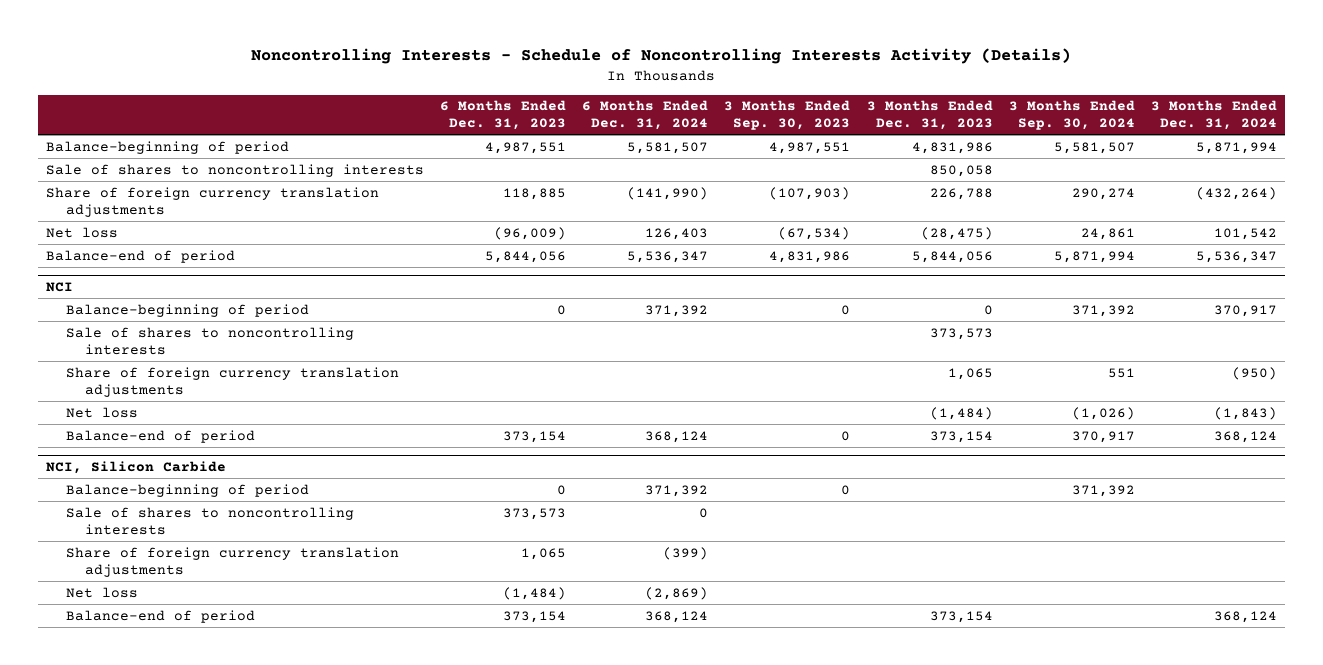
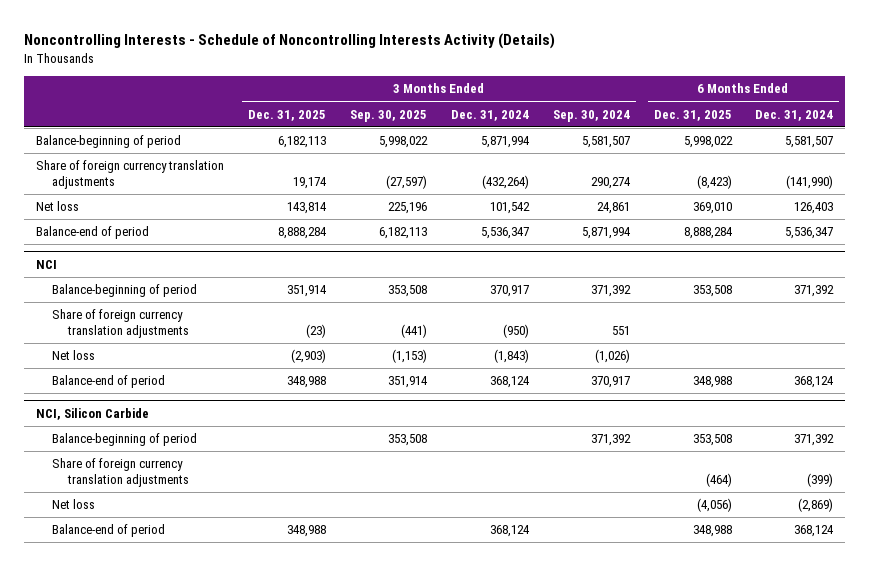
- | 6 Months Ended Dec. 31, 2023 | 6 Months Ended Dec. 31, 2024 | 3 Months Ended Sep. 30, 2023 | 3 Months Ended Dec. 31, 2023 | 3 Months Ended Sep. 30, 2024 | 3 Months Ended Dec. 31, 2024
+ | 3 Months Ended Dec. 31, 2025 | 3 Months Ended Sep. 30, 2025 | 3 Months Ended Dec. 31, 2024 | 3 Months Ended Sep. 30, 2024 | 6 Months Ended Dec. 31, 2025 | 6 Months Ended Dec. 31, 2024
- Sale of shares to noncontrolling interests | | | | 850,058 | |
@ NCI
- Sale of shares to noncontrolling interests | | | | 373,573 | |
@ NCI, Silicon Carbide
- Sale of shares to noncontrolling interests | 373,573 | 0 | | | |

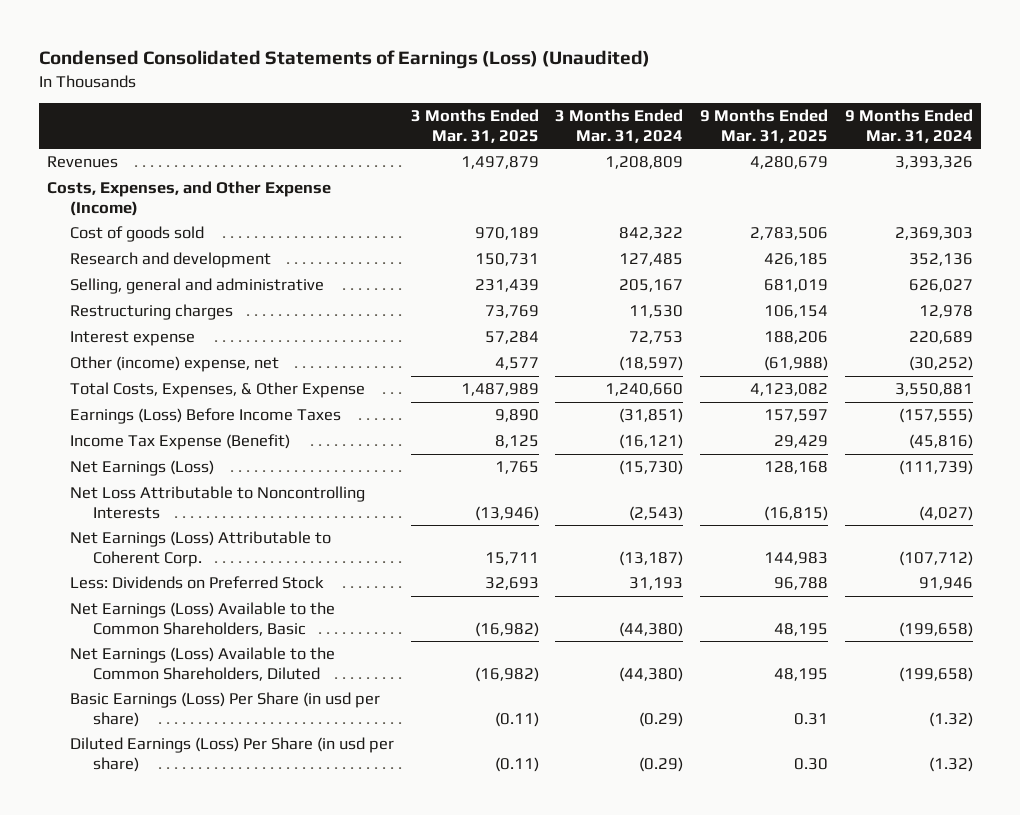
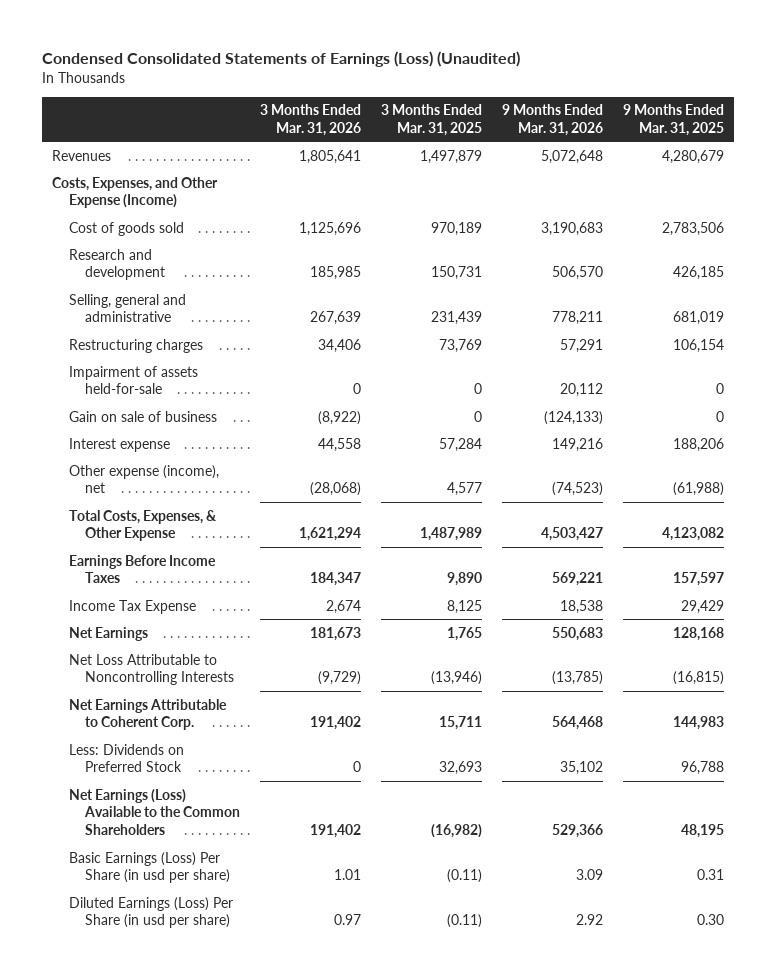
- | 3 Months Ended Mar. 31, 2025 | 3 Months Ended Mar. 31, 2024 | 9 Months Ended Mar. 31, 2025 | 9 Months Ended Mar. 31, 2024
+ | 3 Months Ended Mar. 31, 2026 | 3 Months Ended Mar. 31, 2025 | 9 Months Ended Mar. 31, 2026 | 9 Months Ended Mar. 31, 2025
+ Impairment of assets held-for-sale | 0 | 0 | 20,112 | 0
+ Gain on sale of business | (8,922) | 0 | (124,133) | 0
- Other (income) expense, net | 4,577 | (18,597) | (61,988) | (30,252)
+ Other expense (income), net | (28,068) | 4,577 | (74,523) | (61,988)
- Earnings (Loss) Before Income Taxes | 9,890 | (31,851) | 157,597 | (157,555)
- Income Tax Expense (Benefit) | 8,125 | (16,121) | 29,429 | (45,816)
- Net Earnings (Loss) | 1,765 | (15,730) | 128,168 | (111,739)
+ Earnings Before Income Taxes | 184,347 | 9,890 | 569,221 | 157,597
+ Income Tax Expense | 2,674 | 8,125 | 18,538 | 29,429
+ Net Earnings | 181,673 | 1,765 | 550,683 | 128,168
- Net Earnings (Loss) Attributable to Coherent Corp. | 15,711 | (13,187) | 144,983 | (107,712)
+ Net Earnings Attributable to Coherent Corp. | 191,402 | 15,711 | 564,468 | 144,983
- Net Earnings (Loss) Available to the Common Shareholders, Basic | (16,982) | (44,380) | 48,195 | (199,658)
- Net Earnings (Loss) Available to the Common Shareholders, Diluted | (16,982) | (44,380) | 48,195 | (199,658)
+ Net Earnings (Loss) Available to the Common Shareholders | 191,402 | (16,982) | 529,366 | 48,195

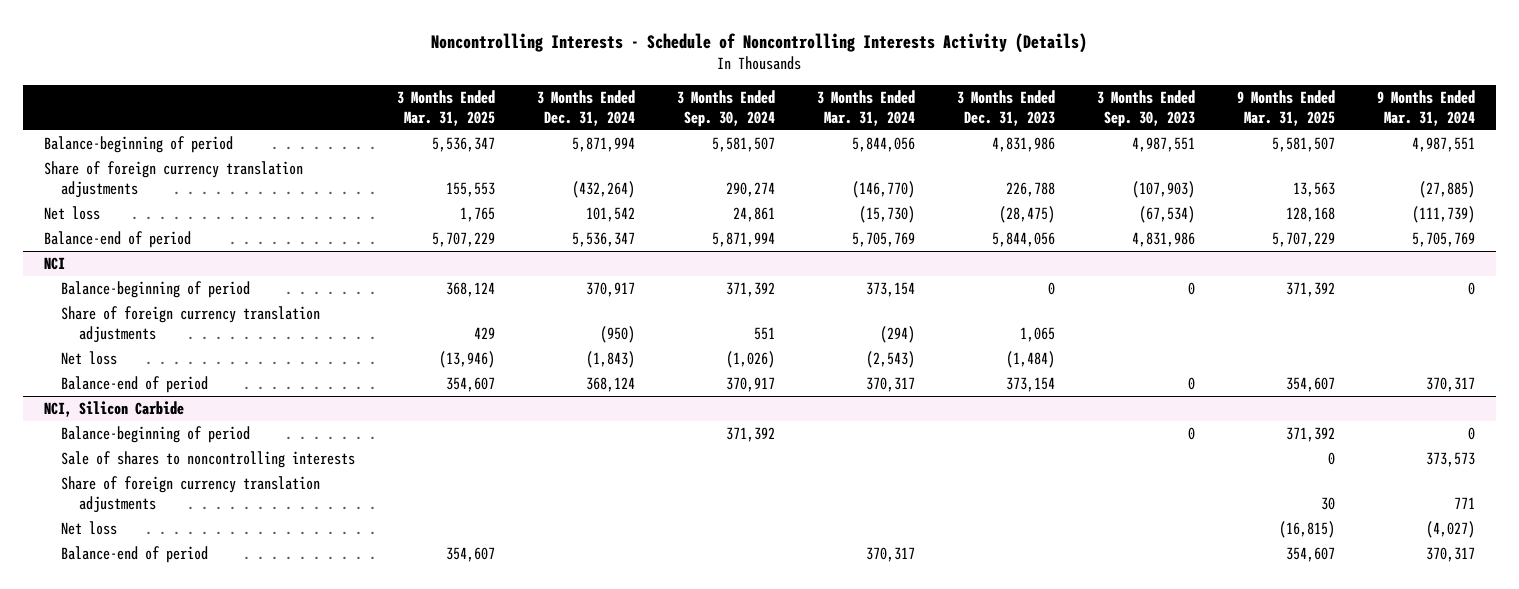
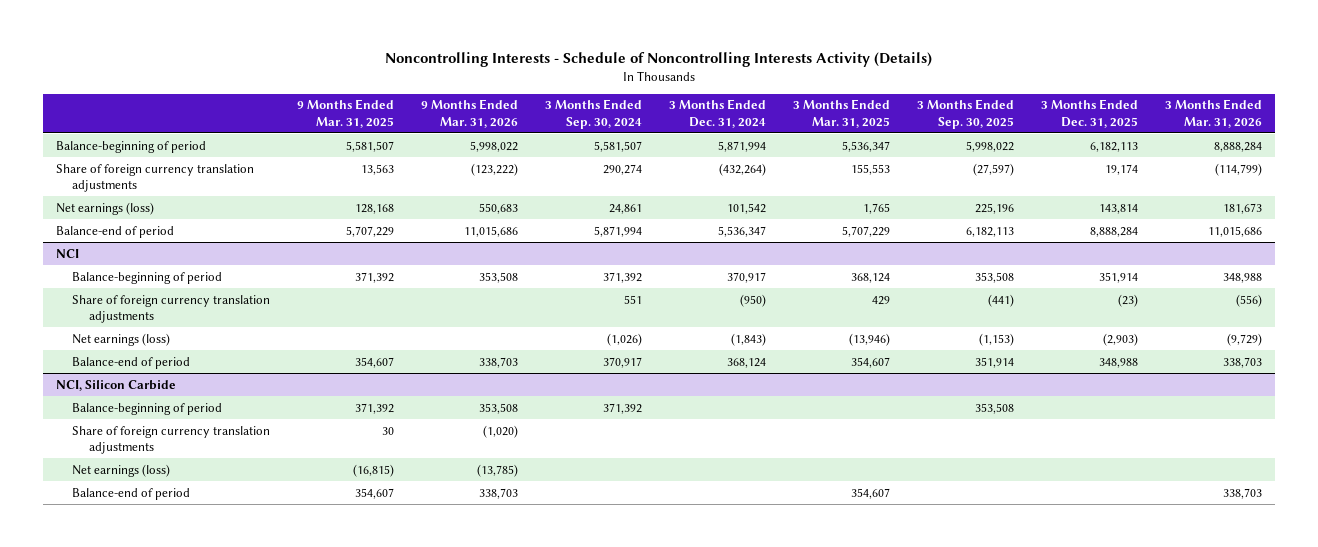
- | 3 Months Ended Mar. 31, 2025 | 3 Months Ended Dec. 31, 2024 | 3 Months Ended Sep. 30, 2024 | 3 Months Ended Mar. 31, 2024 | 3 Months Ended Dec. 31, 2023 | 3 Months Ended Sep. 30, 2023 | 9 Months Ended Mar. 31, 2025 | 9 Months Ended Mar. 31, 2024
+ | 9 Months Ended Mar. 31, 2025 | 9 Months Ended Mar. 31, 2026 | 3 Months Ended Sep. 30, 2024 | 3 Months Ended Dec. 31, 2024 | 3 Months Ended Mar. 31, 2025 | 3 Months Ended Sep. 30, 2025 | 3 Months Ended Dec. 31, 2025 | 3 Months Ended Mar. 31, 2026
- Net loss | 1,765 | 101,542 | 24,861 | (15,730) | (28,475) | (67,534) | 128,168 | (111,739)
+ Net earnings (loss) | 128,168 | 550,683 | 24,861 | 101,542 | 1,765 | 225,196 | 143,814 | 181,673
@ NCI
- Net loss | (13,946) | (1,843) | (1,026) | (2,543) | (1,484) | | |
+ Net earnings (loss) | | | (1,026) | (1,843) | (13,946) | (1,153) | (2,903) | (9,729)
@ NCI, Silicon Carbide
- Sale of shares to noncontrolling interests | | | | | | | 0 | 373,573
- Net loss | | | | | | | (16,815) | (4,027)
+ Net earnings (loss) | (16,815) | (13,785) | | | | | |

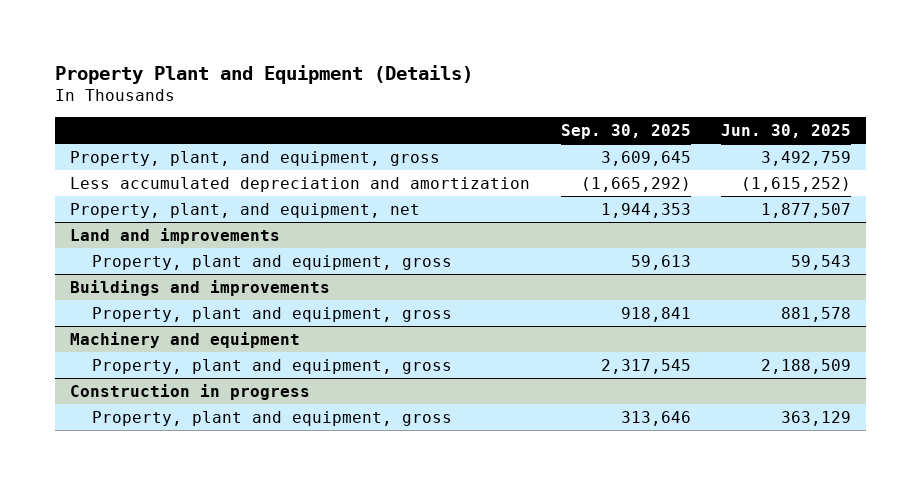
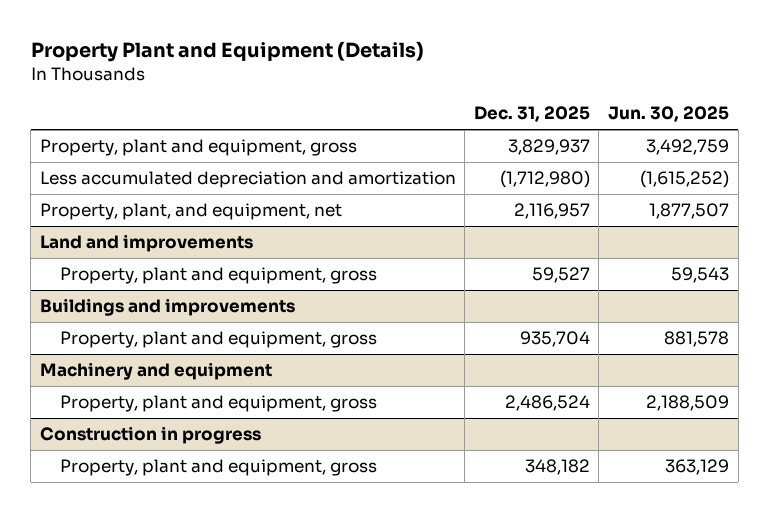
- | Sep. 30, 2025 | Jun. 30, 2025
+ | Dec. 31, 2025 | Jun. 30, 2025
- Property, plant, and equipment, gross | 3,609,645 | 3,492,759
+ Property, plant and equipment, gross | 3,829,937 | 3,492,759

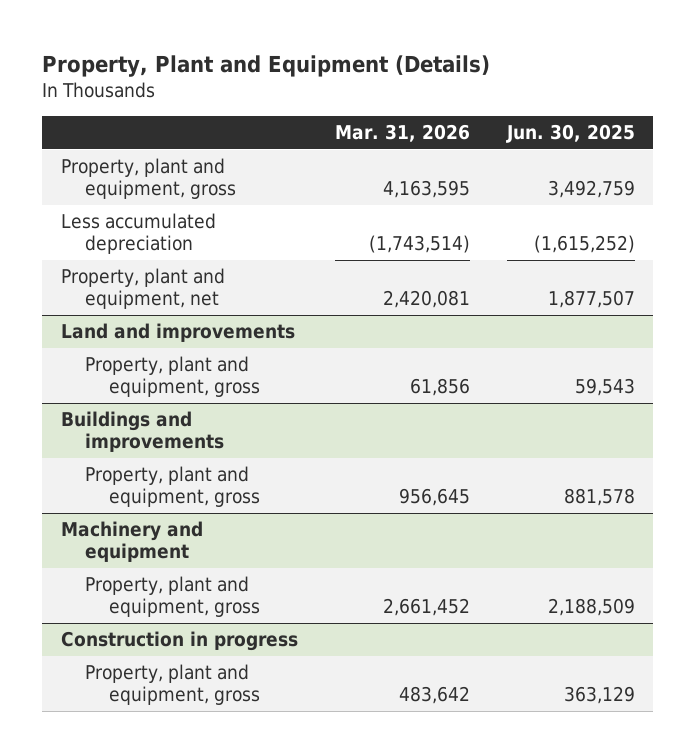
- Property Plant and Equipment (Details)
+ Property, Plant and Equipment (Details)
- | Dec. 31, 2025 | Jun. 30, 2025
+ | Mar. 31, 2026 | Jun. 30, 2025
- Less accumulated depreciation and amortization | (1,712,980) | (1,615,252)
- Property, plant, and equipment, net | 2,116,957 | 1,877,507
+ Less accumulated depreciation | (1,743,514) | (1,615,252)
+ Property, plant and equipment, net | 2,420,081 | 1,877,507

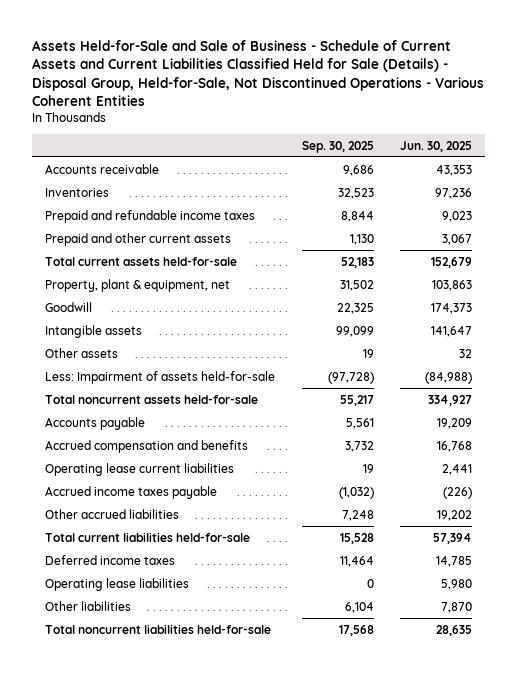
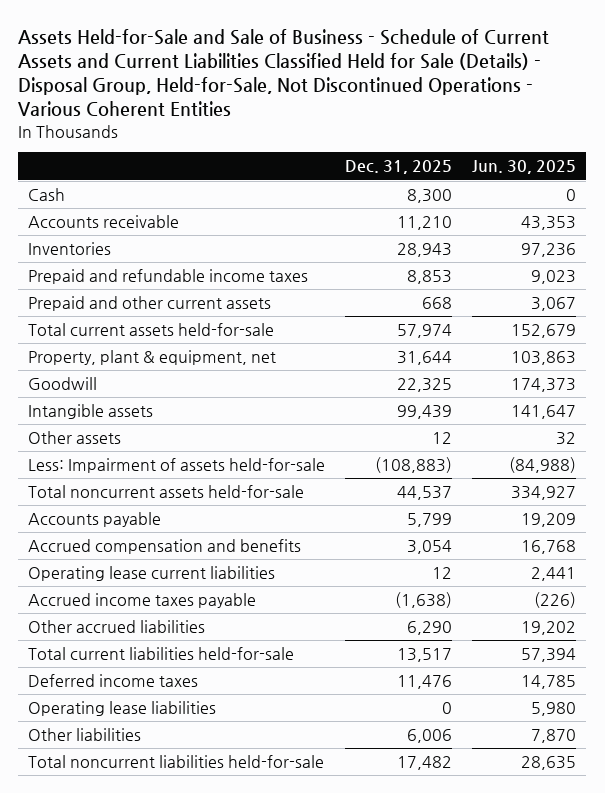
- | Sep. 30, 2025 | Jun. 30, 2025
+ | Dec. 31, 2025 | Jun. 30, 2025
+ Cash | 8,300 | 0

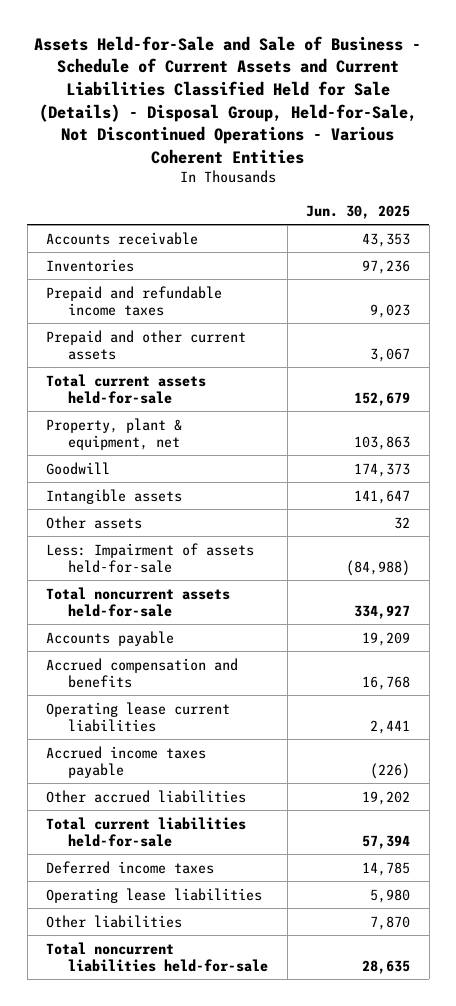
- | Dec. 31, 2025 | Jun. 30, 2025
+ | Jun. 30, 2025
- Cash | 8,300 | 0

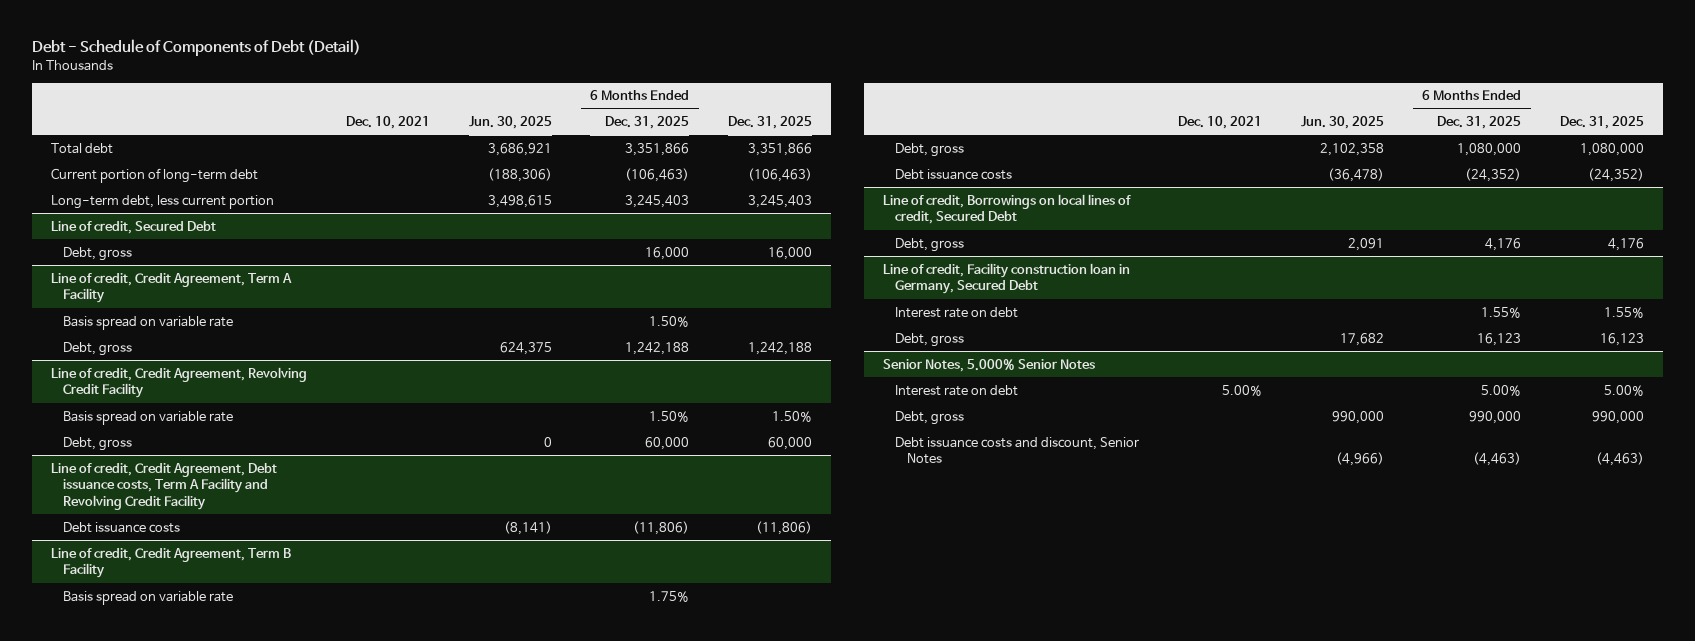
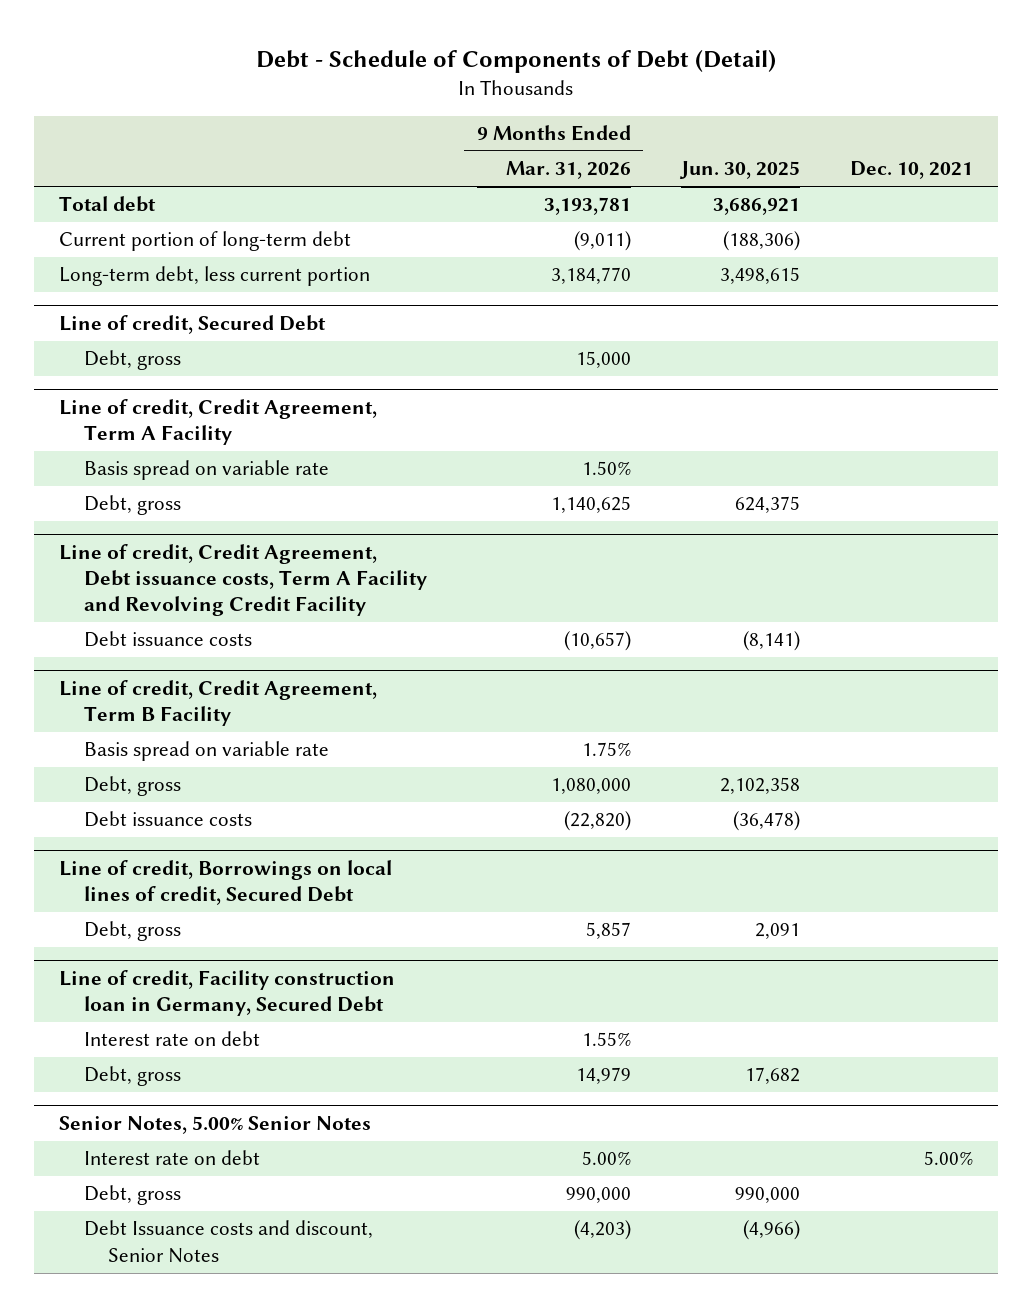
- | Dec. 10, 2021 | Jun. 30, 2025 | 6 Months Ended Dec. 31, 2025 | Dec. 31, 2025
+ | 9 Months Ended Mar. 31, 2026 | Jun. 30, 2025 | Dec. 10, 2021
- Line of credit, Credit Agreement, Revolving Credit Facility
- Basis spread on variable rate | | | 1.50% | 1.50%
- Debt, gross | | 0 | 60,000 | 60,000
- Senior Notes, 5.000% Senior Notes
+ Senior Notes, 5.00% Senior Notes
- Debt issuance costs and discount, Senior Notes | | (4,966) | (4,463) | (4,463)
+ Debt Issuance costs and discount, Senior Notes | (4,203) | (4,966) |

